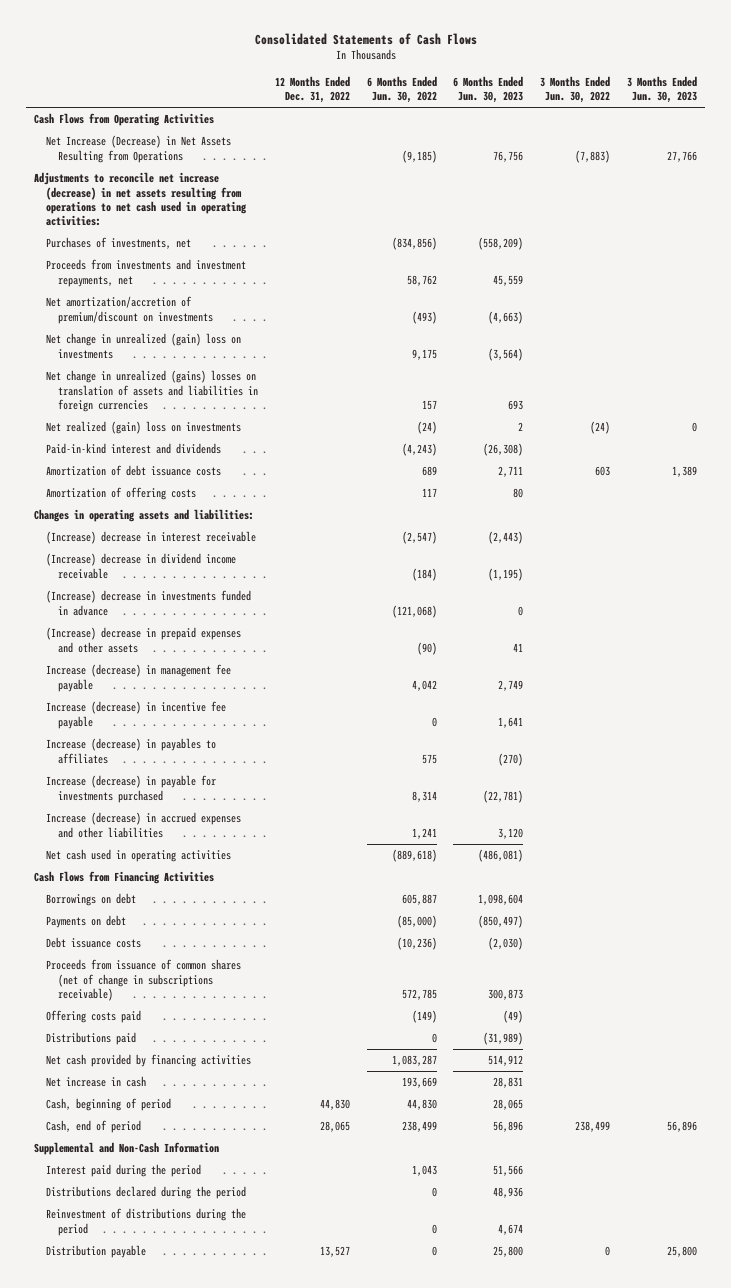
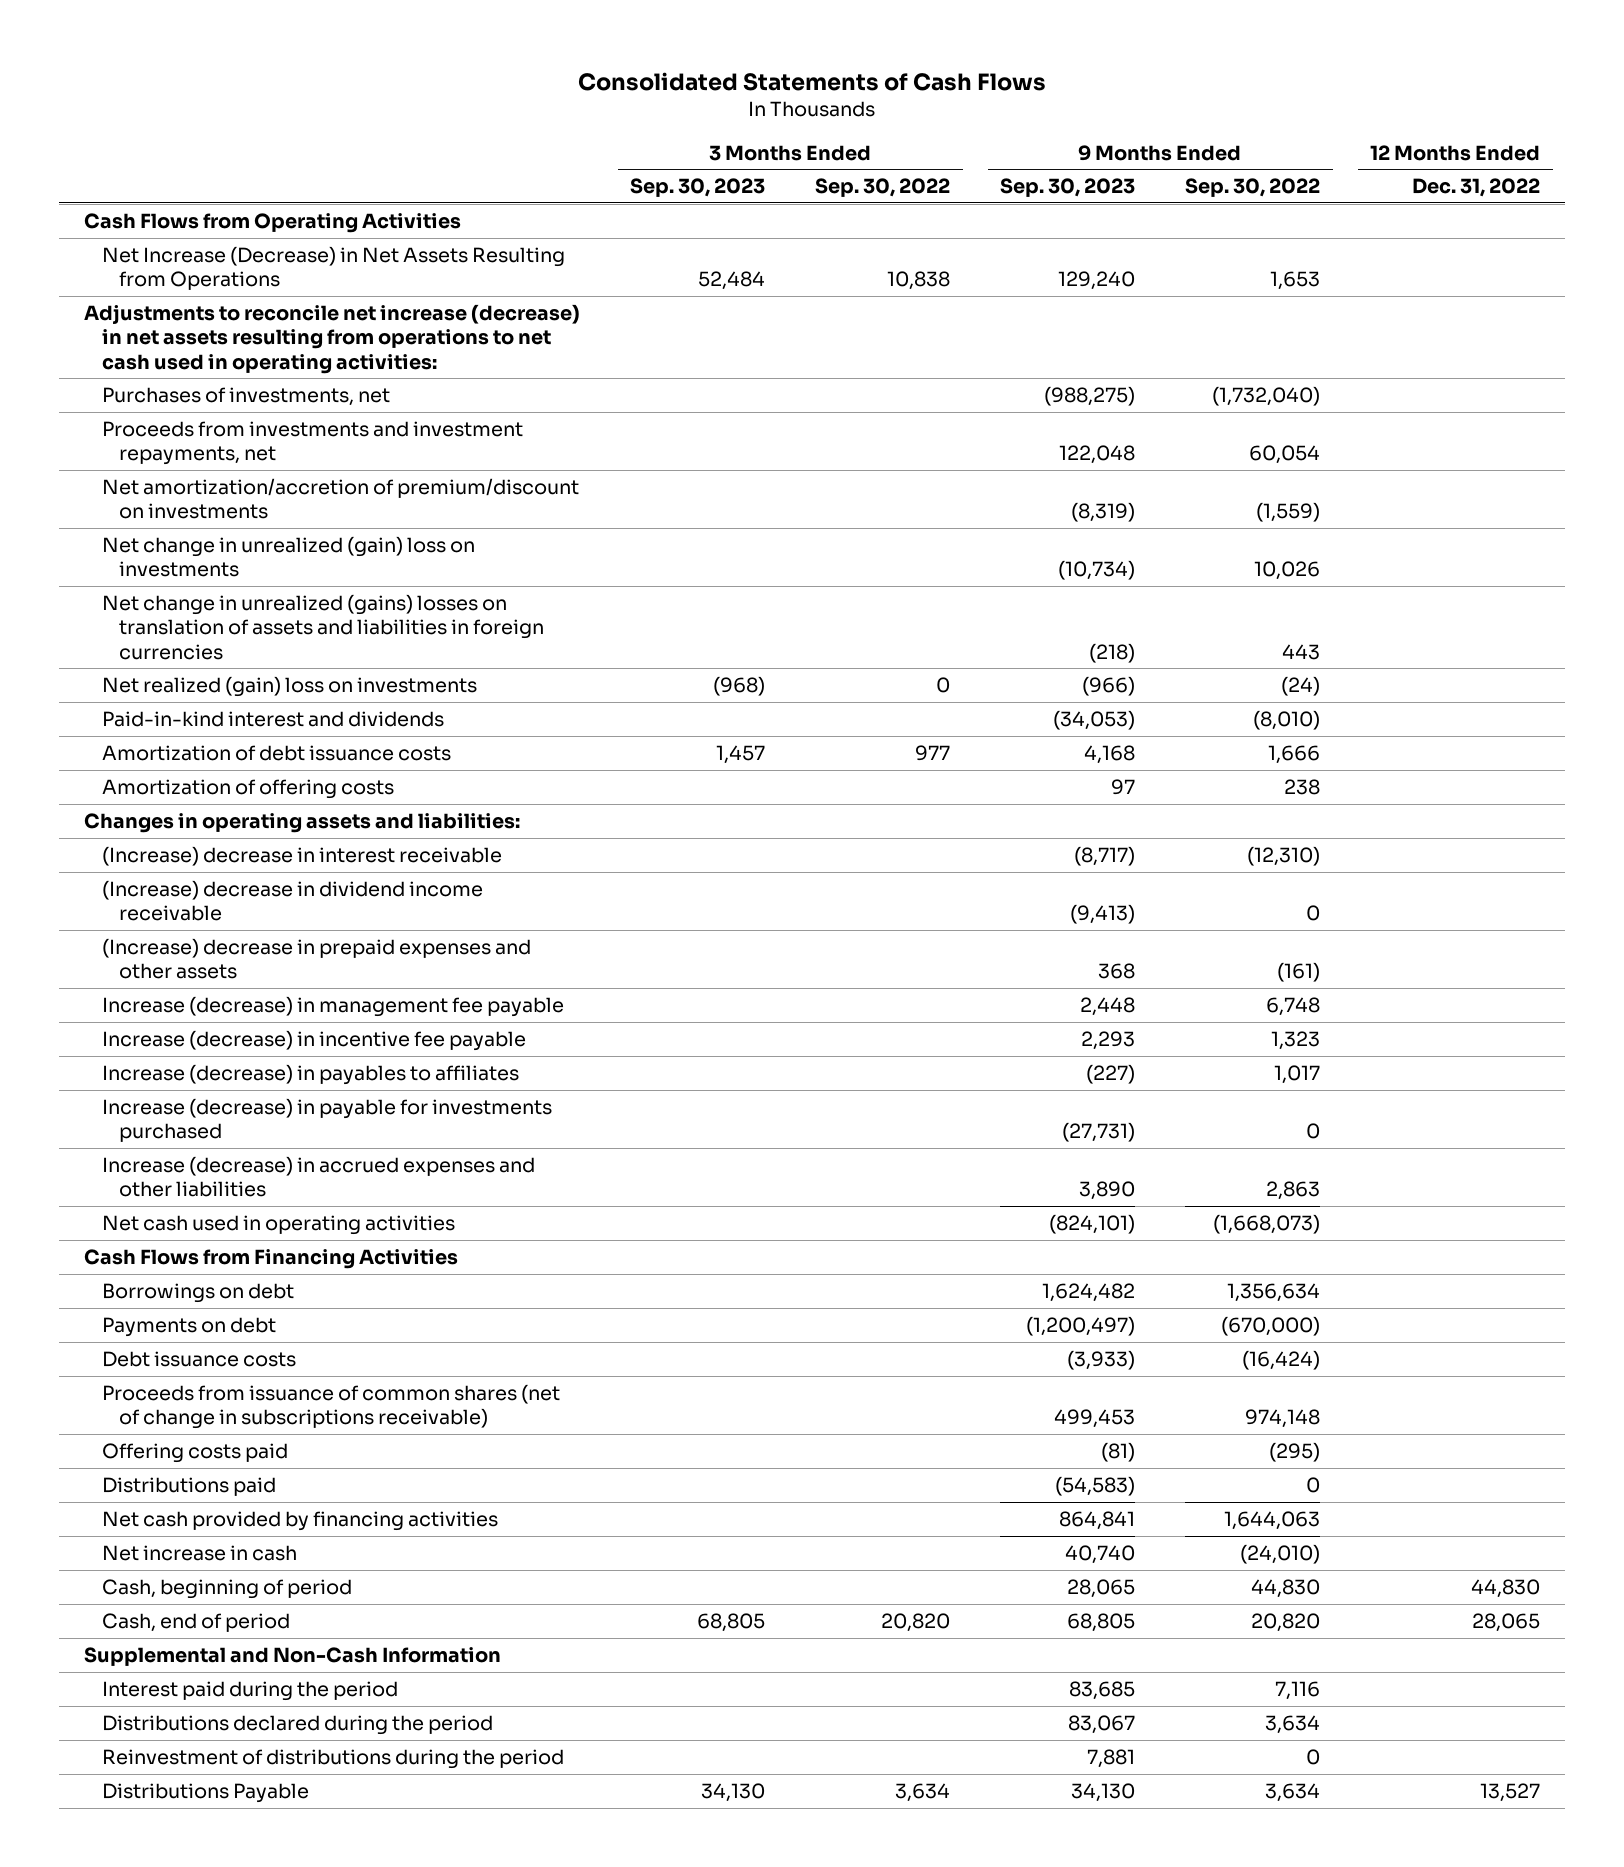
- | 12 Months Ended Dec. 31, 2022 | 6 Months Ended Jun. 30, 2022 | 6 Months Ended Jun. 30, 2023 | 3 Months Ended Jun. 30, 2022 | 3 Months Ended Jun. 30, 2023
+ | 3 Months Ended Sep. 30, 2023 | 3 Months Ended Sep. 30, 2022 | 9 Months Ended Sep. 30, 2023 | 9 Months Ended Sep. 30, 2022 | 12 Months Ended Dec. 31, 2022
- (Increase) decrease in investments funded in advance | | (121,068) | 0 | |
- Distribution payable | 13,527 | 0 | 25,800 | 0 | 25,800
+ Distributions Payable | 34,130 | 3,634 | 34,130 | 3,634 | 13,527

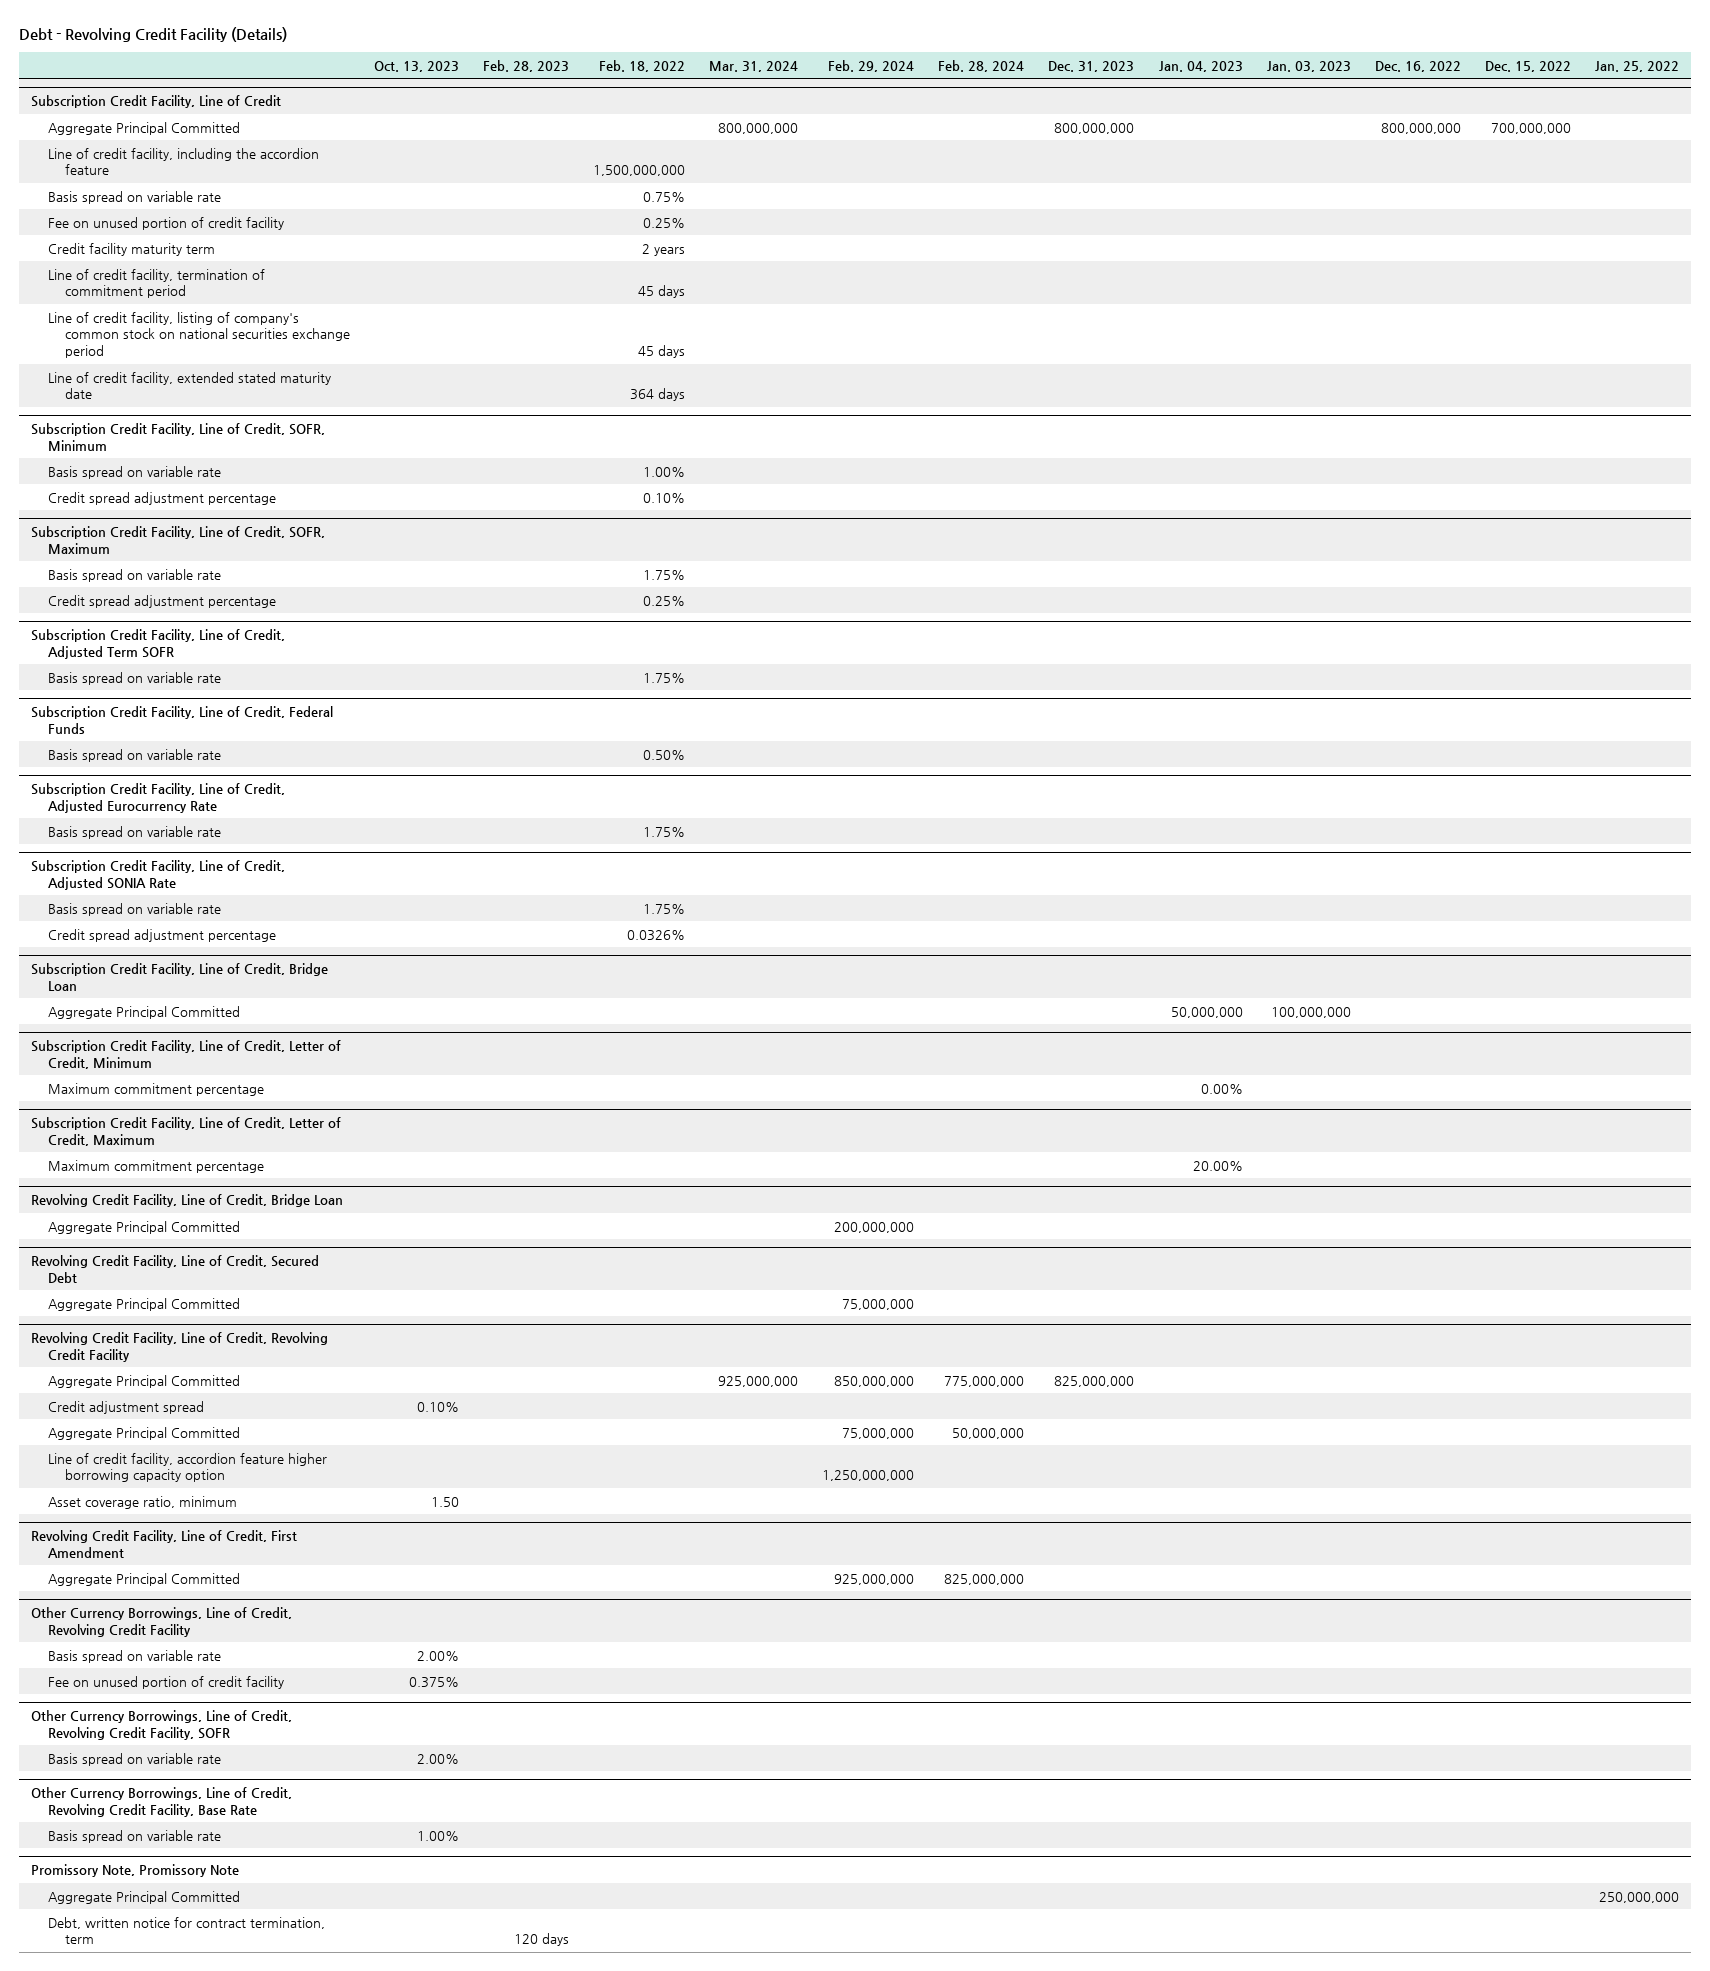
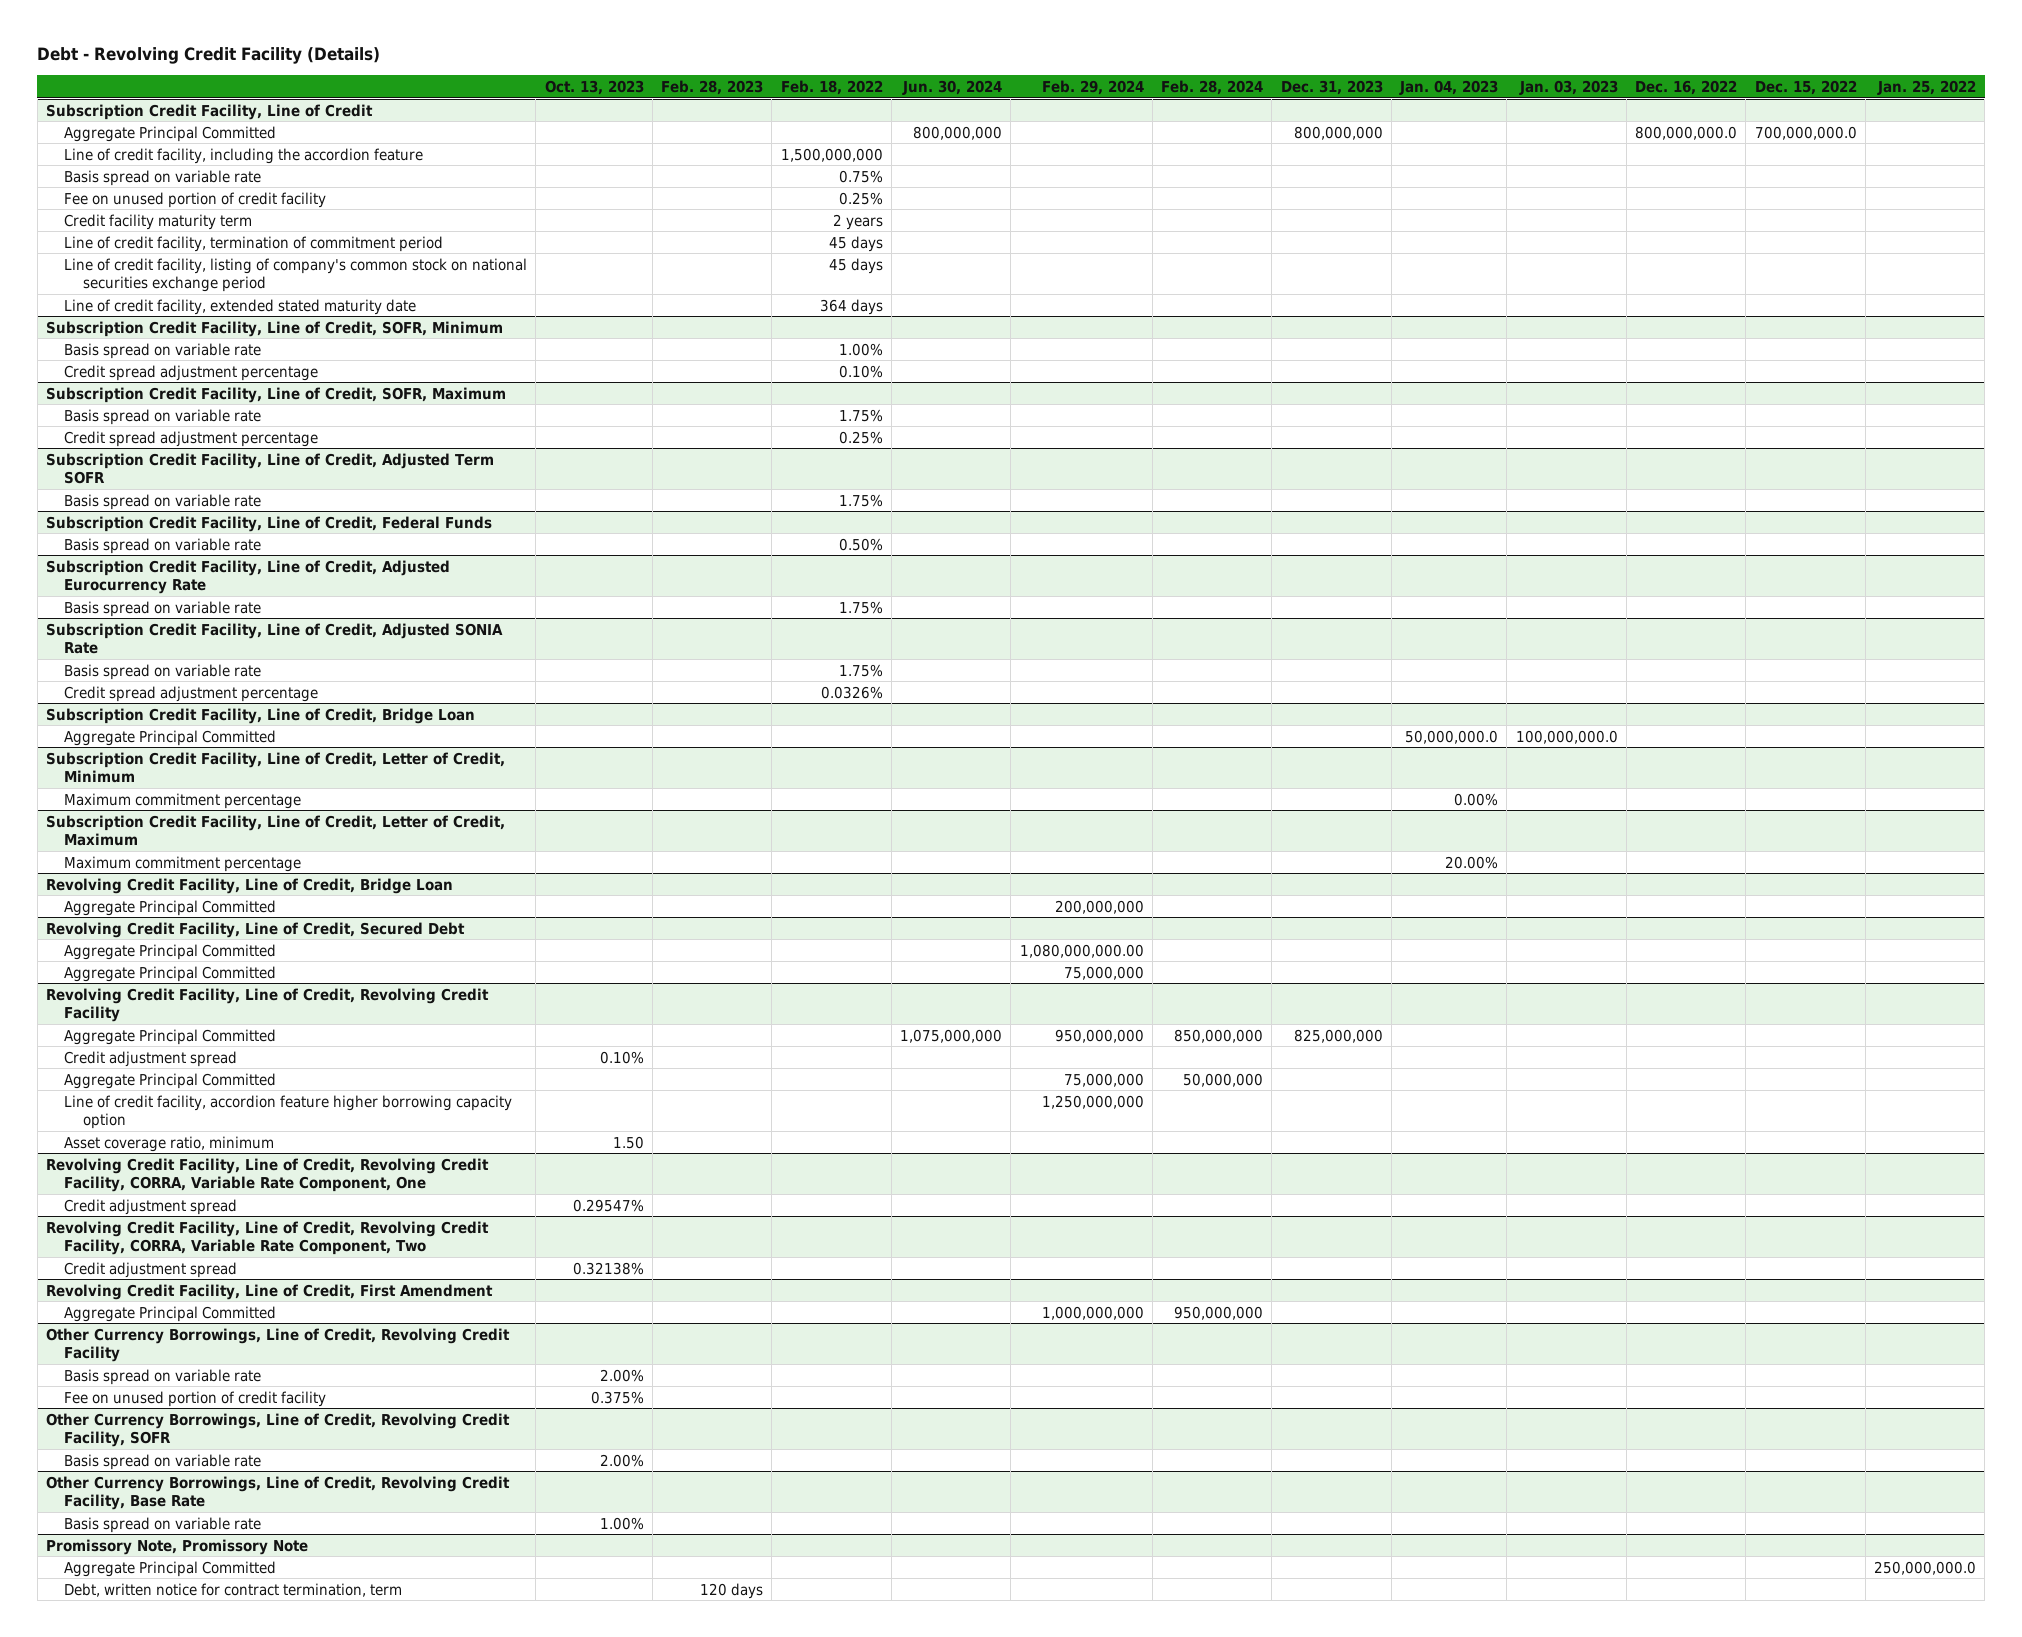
- | Oct. 13, 2023 | Feb. 28, 2023 | Feb. 18, 2022 | Mar. 31, 2024 | Feb. 29, 2024 | Feb. 28, 2024 | Dec. 31, 2023 | Jan. 04, 2023 | Jan. 03, 2023 | Dec. 16, 2022 | Dec. 15, 2022 | Jan. 25, 2022
+ | Oct. 13, 2023 | Feb. 28, 2023 | Feb. 18, 2022 | Jun. 30, 2024 | Feb. 29, 2024 | Feb. 28, 2024 | Dec. 31, 2023 | Jan. 04, 2023 | Jan. 03, 2023 | Dec. 16, 2022 | Dec. 15, 2022 | Jan. 25, 2022
@ Subscription Credit Facility, Line of Credit
- Aggregate Principal Committed | | | | 800,000,000 | | | 800,000,000 | | | 800,000,000 | 700,000,000 |
+ Aggregate Principal Committed | | | | 800,000,000 | | | 800,000,000 | | | 800,000,000.0 | 700,000,000.0 |
@ Subscription Credit Facility, Line of Credit, Bridge Loan
- Aggregate Principal Committed | | | | | | | | 50,000,000 | 100,000,000 | | |
+ Aggregate Principal Committed | | | | | | | | 50,000,000.0 | 100,000,000.0 | | |
@ Revolving Credit Facility, Line of Credit, Secured Debt
+ Aggregate Principal Committed | | | | | 1,080,000,000.00 | | | | | | |
@ Revolving Credit Facility, Line of Credit, Revolving Credit Facility
- Aggregate Principal Committed | | | | 925,000,000 | 850,000,000 | 775,000,000 | 825,000,000 | | | | |
+ Aggregate Principal Committed | | | | 1,075,000,000 | 950,000,000 | 850,000,000 | 825,000,000 | | | | |
+ Revolving Credit Facility, Line of Credit, Revolving Credit Facility, CORRA, Variable Rate Component, One
+ Credit adjustment spread | 0.29547% | | | | | | | | | | |
+ Revolving Credit Facility, Line of Credit, Revolving Credit Facility, CORRA, Variable Rate Component, Two
+ Credit adjustment spread | 0.32138% | | | | | | | | | | |
@ Revolving Credit Facility, Line of Credit, First Amendment
- Aggregate Principal Committed | | | | | 925,000,000 | 825,000,000 | | | | | |
+ Aggregate Principal Committed | | | | | 1,000,000,000 | 950,000,000 | | | | | |
@ Promissory Note, Promissory Note
- Aggregate Principal Committed | | | | | | | | | | | | 250,000,000
+ Aggregate Principal Committed | | | | | | | | | | | | 250,000,000.0

